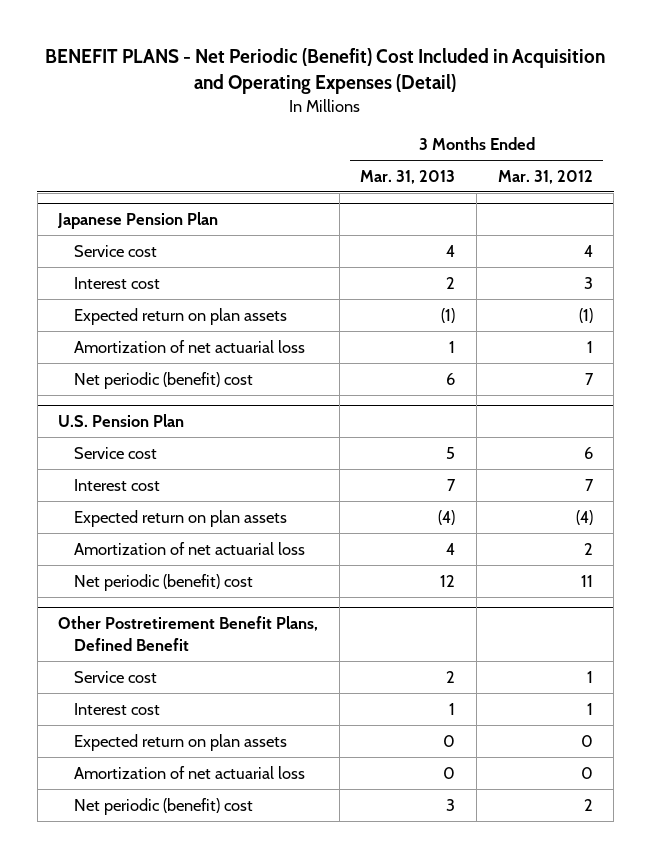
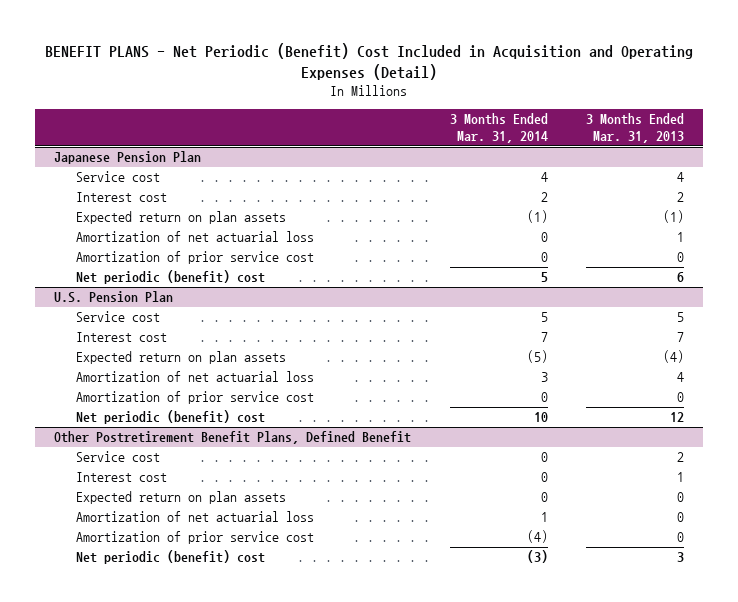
- | 3 Months Ended Mar. 31, 2013 | 3 Months Ended Mar. 31, 2012
+ | 3 Months Ended Mar. 31, 2014 | 3 Months Ended Mar. 31, 2013
@ Japanese Pension Plan
+ Amortization of prior service cost | 0 | 0
@ U.S. Pension Plan
+ Amortization of prior service cost | 0 | 0
@ Other Postretirement Benefit Plans, Defined Benefit
+ Amortization of prior service cost | (4) | 0

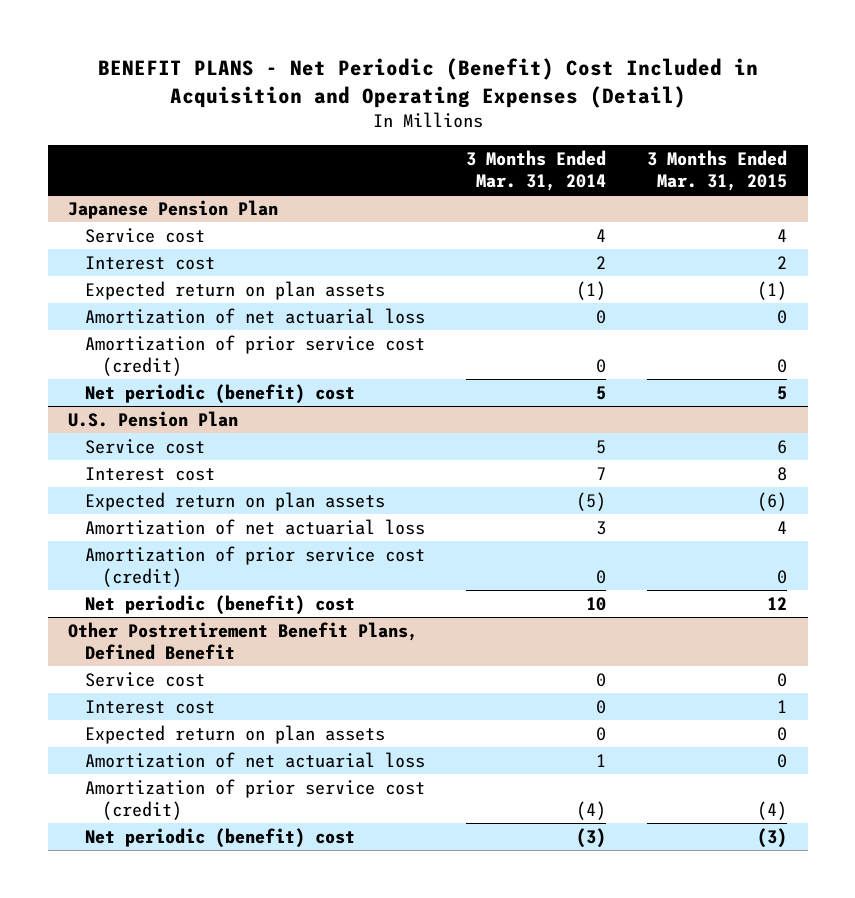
- | 3 Months Ended Mar. 31, 2014 | 3 Months Ended Mar. 31, 2013
+ | 3 Months Ended Mar. 31, 2014 | 3 Months Ended Mar. 31, 2015
@ Japanese Pension Plan
- Amortization of prior service cost | 0 | 0
+ Amortization of prior service cost (credit) | 0 | 0
@ U.S. Pension Plan
- Amortization of prior service cost | 0 | 0
+ Amortization of prior service cost (credit) | 0 | 0
@ Other Postretirement Benefit Plans, Defined Benefit
- Amortization of prior service cost | (4) | 0
+ Amortization of prior service cost (credit) | (4) | (4)

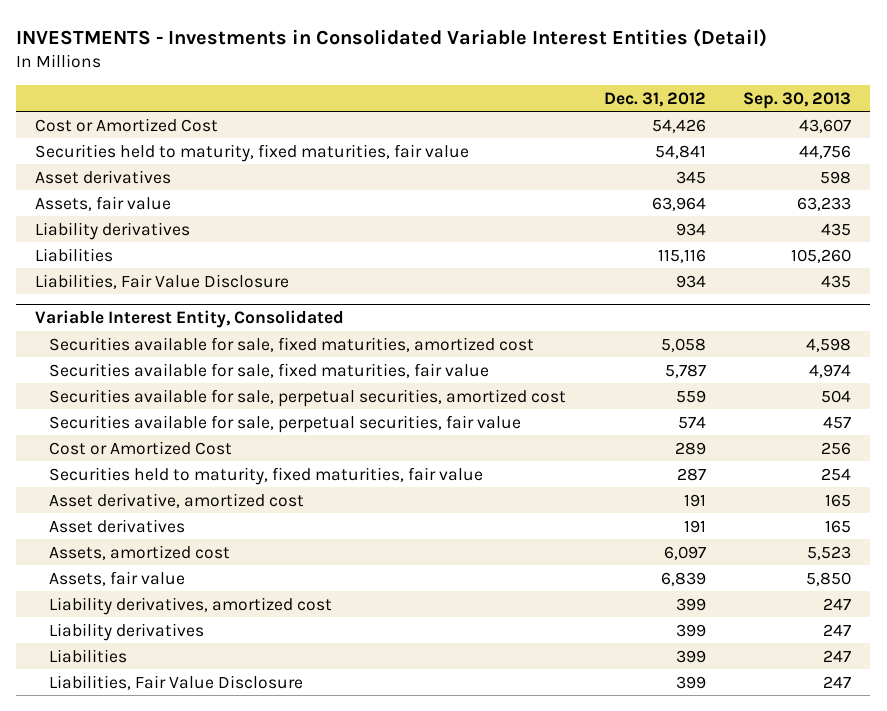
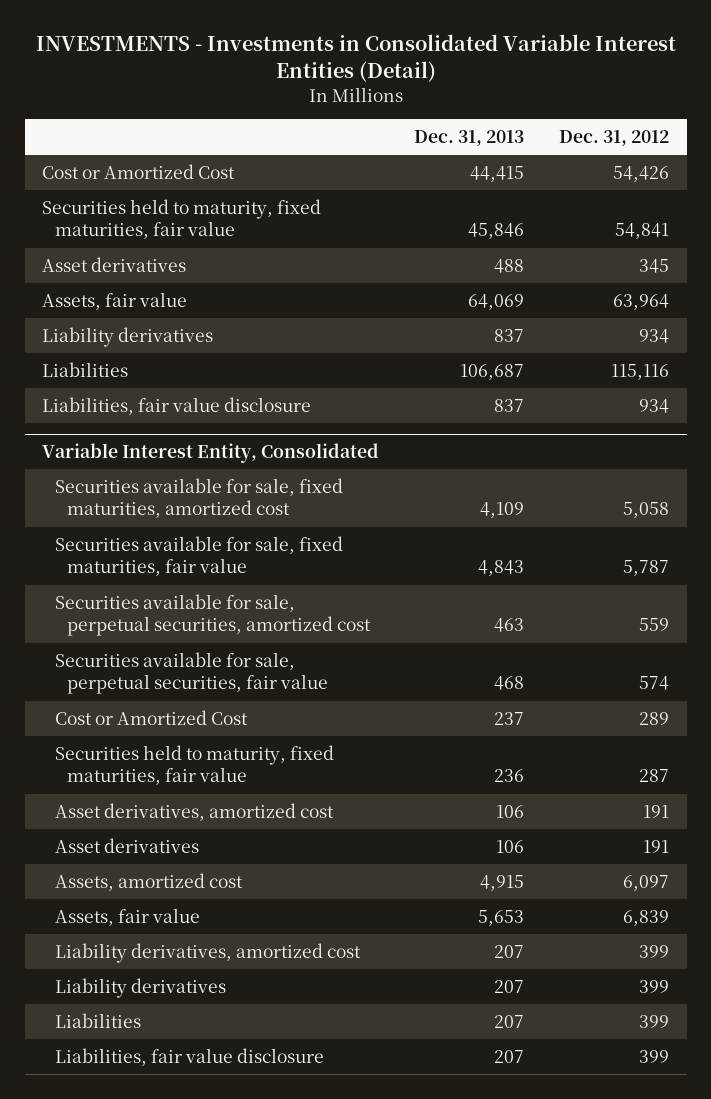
- | Dec. 31, 2012 | Sep. 30, 2013
+ | Dec. 31, 2013 | Dec. 31, 2012
- Liabilities, Fair Value Disclosure | 934 | 435
+ Liabilities, fair value disclosure | 837 | 934
@ Variable Interest Entity, Consolidated
- Asset derivative, amortized cost | 191 | 165
+ Asset derivatives, amortized cost | 106 | 191
- Liabilities, Fair Value Disclosure | 399 | 247
+ Liabilities, fair value disclosure | 207 | 399

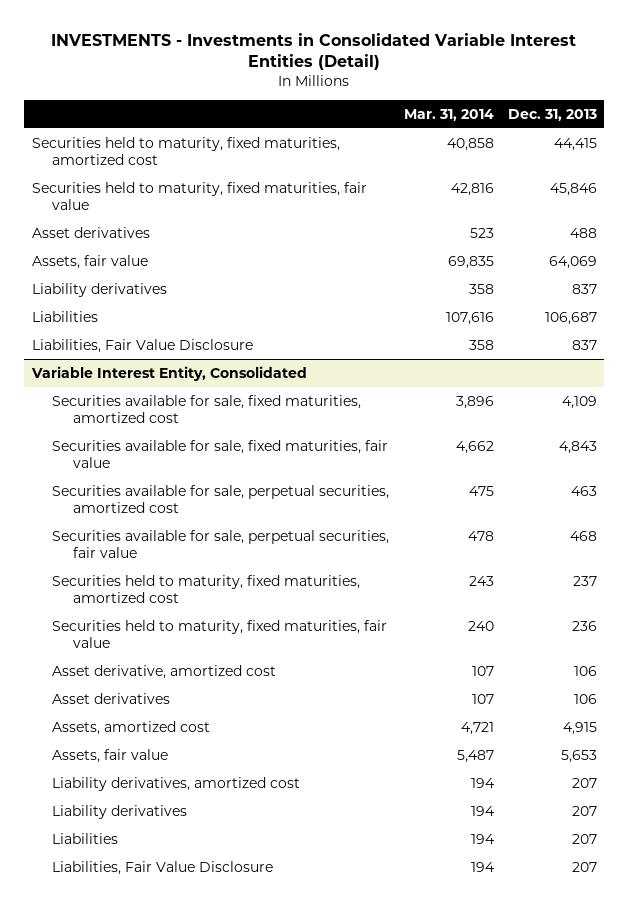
- | Dec. 31, 2013 | Dec. 31, 2012
+ | Mar. 31, 2014 | Dec. 31, 2013
- Cost or Amortized Cost | 44,415 | 54,426
+ Securities held to maturity, fixed maturities, amortized cost | 40,858 | 44,415
- Liabilities, fair value disclosure | 837 | 934
+ Liabilities, Fair Value Disclosure | 358 | 837
@ Variable Interest Entity, Consolidated
- Cost or Amortized Cost | 237 | 289
+ Securities held to maturity, fixed maturities, amortized cost | 243 | 237
- Asset derivatives, amortized cost | 106 | 191
+ Asset derivative, amortized cost | 107 | 106
- Liabilities, fair value disclosure | 207 | 399
+ Liabilities, Fair Value Disclosure | 194 | 207

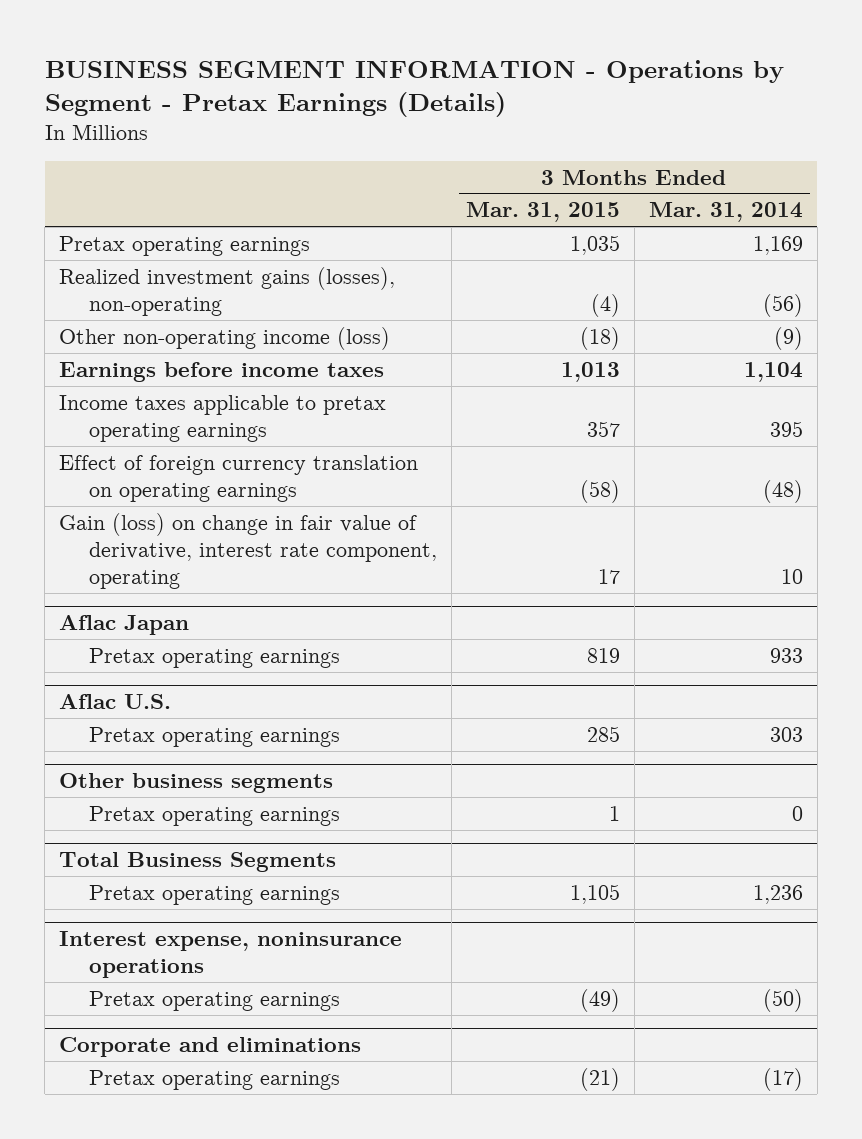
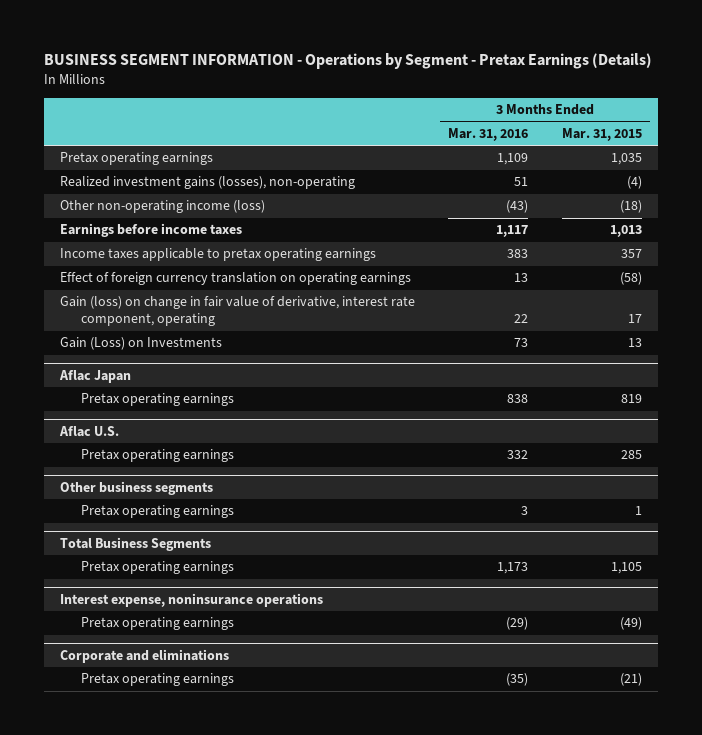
- | 3 Months Ended Mar. 31, 2015 | 3 Months Ended Mar. 31, 2014
+ | 3 Months Ended Mar. 31, 2016 | 3 Months Ended Mar. 31, 2015
+ Gain (Loss) on Investments | 73 | 13

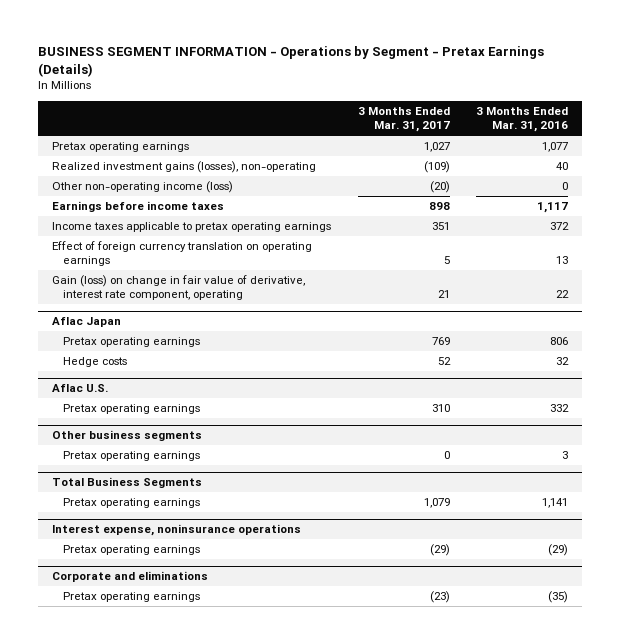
- | 3 Months Ended Mar. 31, 2016 | 3 Months Ended Mar. 31, 2015
+ | 3 Months Ended Mar. 31, 2017 | 3 Months Ended Mar. 31, 2016
- Pretax operating earnings | 1,109 | 1,035
- Realized investment gains (losses), non-operating | 51 | (4)
- Other non-operating income (loss) | (43) | (18)
+ Pretax operating earnings | 1,027 | 1,077
+ Realized investment gains (losses), non-operating | (109) | 40
+ Other non-operating income (loss) | (20) | 0
- Income taxes applicable to pretax operating earnings | 383 | 357
+ Income taxes applicable to pretax operating earnings | 351 | 372
- Gain (Loss) on Investments | 73 | 13
@ Aflac Japan
- Pretax operating earnings | 838 | 819
+ Pretax operating earnings | 769 | 806
+ Hedge costs | 52 | 32
@ Total Business Segments
- Pretax operating earnings | 1,173 | 1,105
+ Pretax operating earnings | 1,079 | 1,141

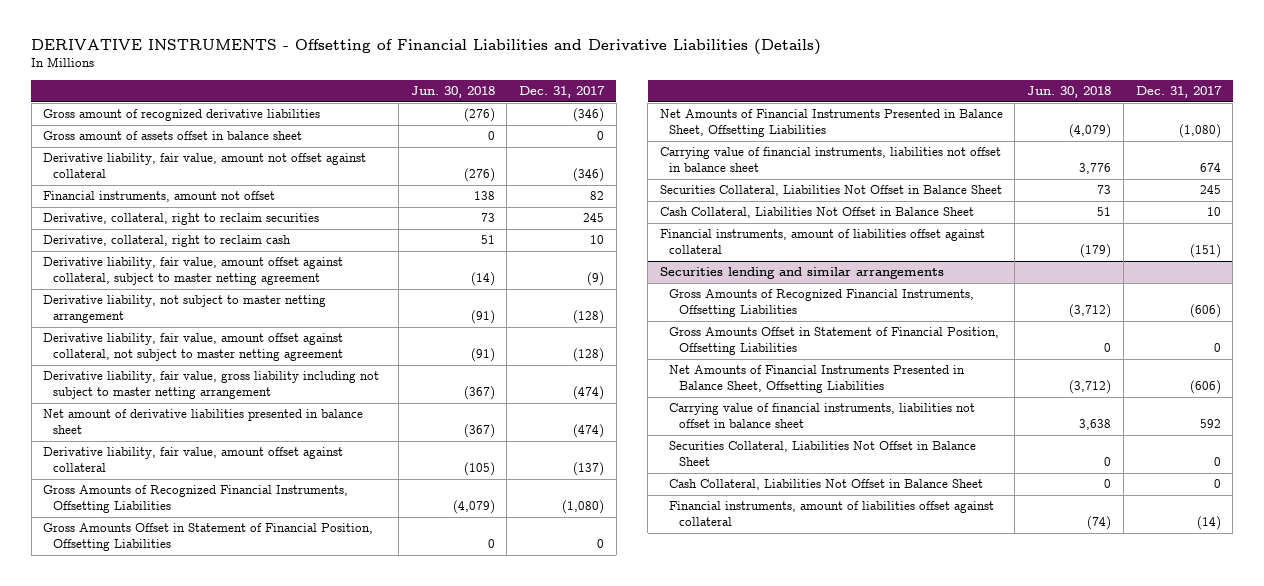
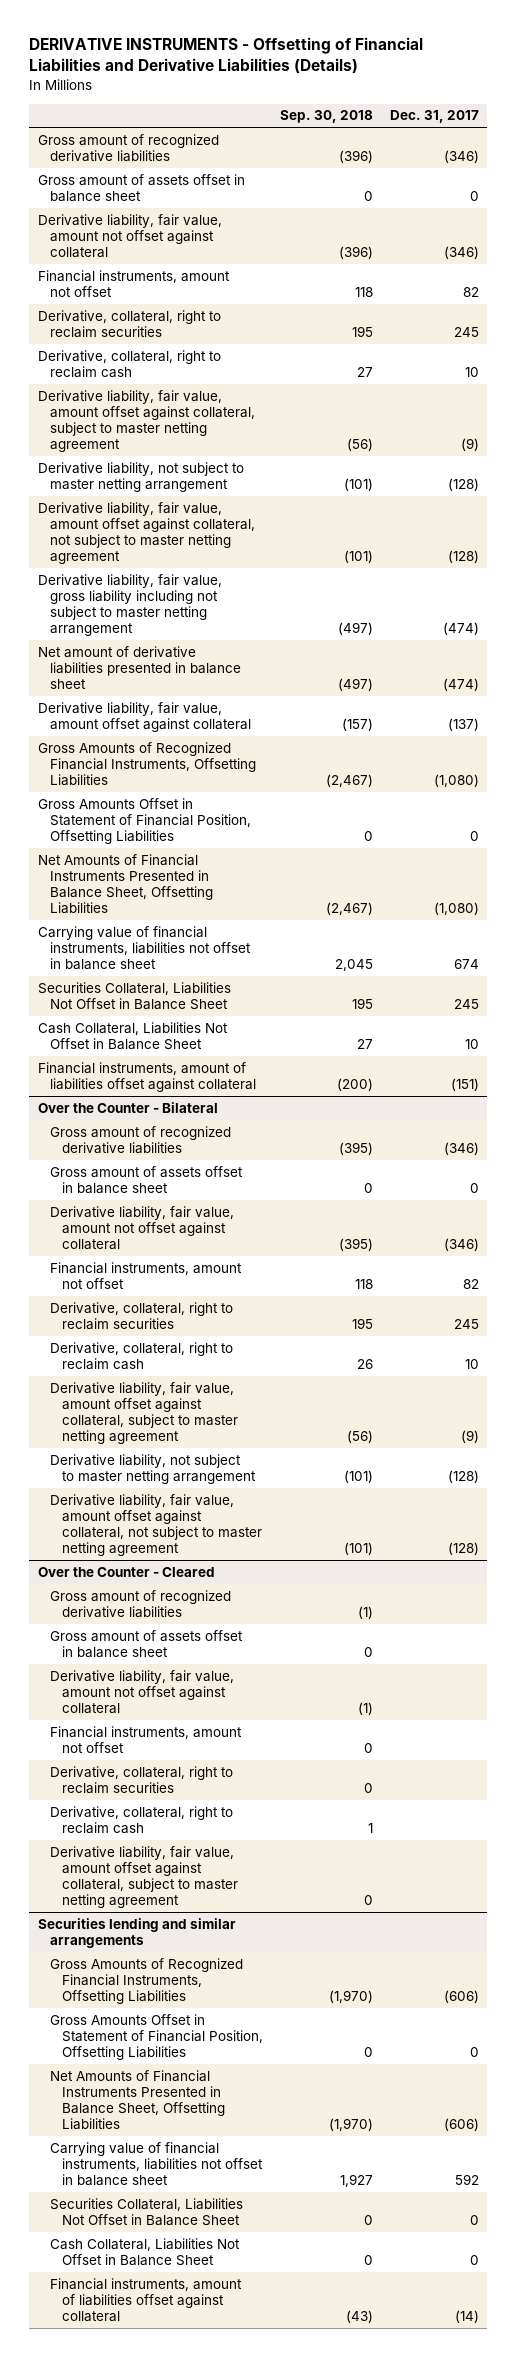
- | Jun. 30, 2018 | Dec. 31, 2017
+ | Sep. 30, 2018 | Dec. 31, 2017
+ Over the Counter - Bilateral
+ Gross amount of recognized derivative liabilities | (395) | (346)
+ Gross amount of assets offset in balance sheet | 0 | 0
+ Derivative liability, fair value, amount not offset against collateral | (395) | (346)
+ Financial instruments, amount not offset | 118 | 82
+ Derivative, collateral, right to reclaim securities | 195 | 245
+ Derivative, collateral, right to reclaim cash | 26 | 10
+ Derivative liability, fair value, amount offset against collateral, subject to master netting agreement | (56) | (9)
+ Derivative liability, not subject to master netting arrangement | (101) | (128)
+ Derivative liability, fair value, amount offset against collateral, not subject to master netting agreement | (101) | (128)
+ Over the Counter - Cleared
+ Gross amount of recognized derivative liabilities | (1) |
+ Gross amount of assets offset in balance sheet | 0 |
+ Derivative liability, fair value, amount not offset against collateral | (1) |
+ Financial instruments, amount not offset | 0 |
+ Derivative, collateral, right to reclaim securities | 0 |
+ Derivative, collateral, right to reclaim cash | 1 |
+ Derivative liability, fair value, amount offset against collateral, subject to master netting agreement | 0 |

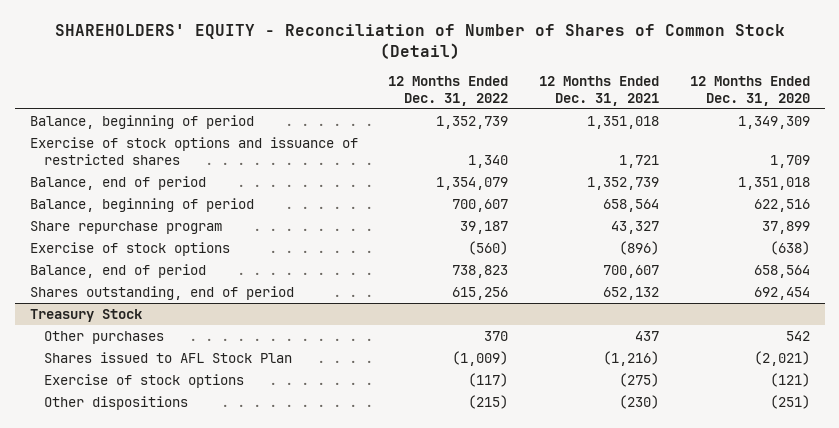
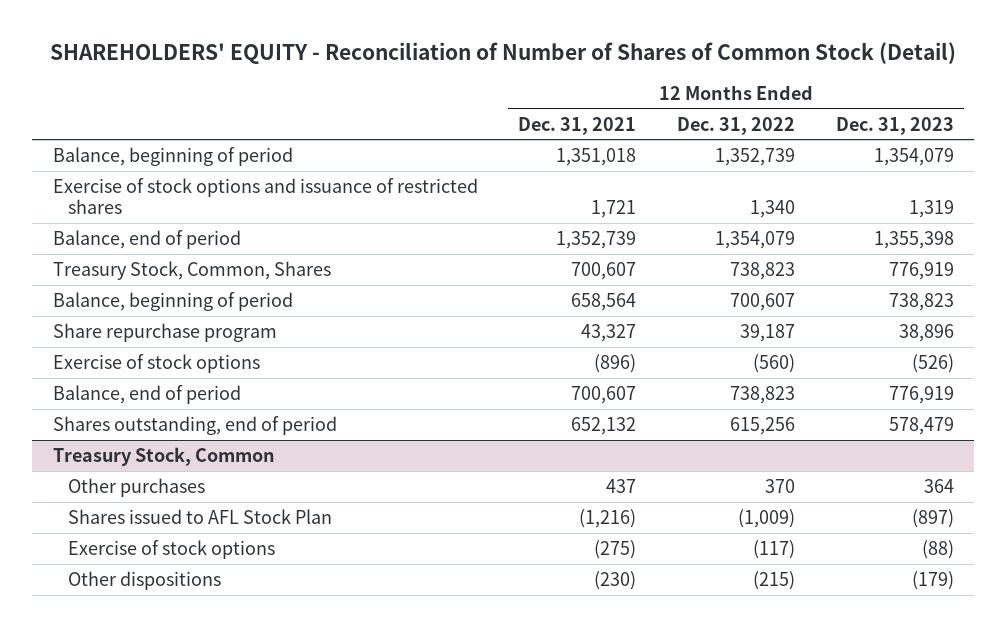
- | 12 Months Ended Dec. 31, 2022 | 12 Months Ended Dec. 31, 2021 | 12 Months Ended Dec. 31, 2020
+ | 12 Months Ended Dec. 31, 2021 | 12 Months Ended Dec. 31, 2022 | 12 Months Ended Dec. 31, 2023
+ Treasury Stock, Common, Shares | 700,607 | 738,823 | 776,919
- Treasury Stock
+ Treasury Stock, Common

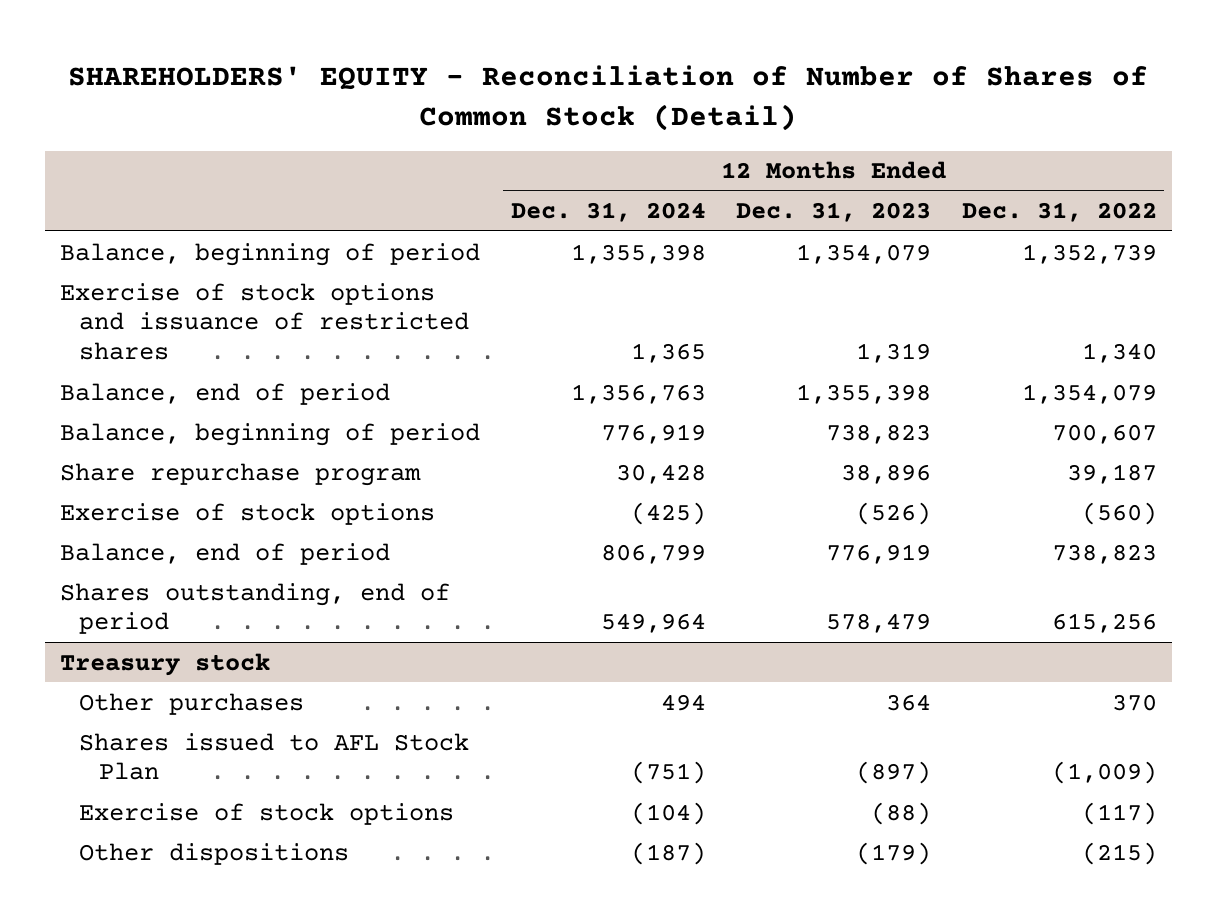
- | 12 Months Ended Dec. 31, 2021 | 12 Months Ended Dec. 31, 2022 | 12 Months Ended Dec. 31, 2023
+ | 12 Months Ended Dec. 31, 2024 | 12 Months Ended Dec. 31, 2023 | 12 Months Ended Dec. 31, 2022
- Treasury Stock, Common, Shares | 700,607 | 738,823 | 776,919
- Treasury Stock, Common
+ Treasury stock

